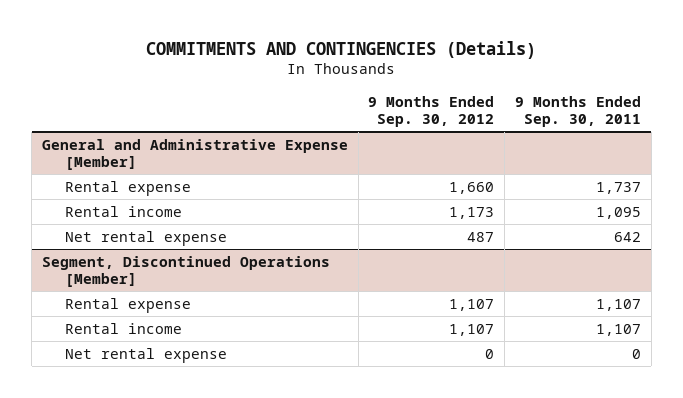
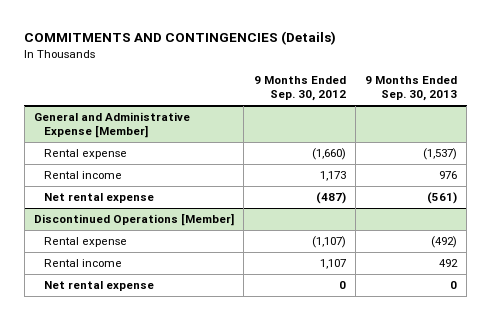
- | 9 Months Ended Sep. 30, 2012 | 9 Months Ended Sep. 30, 2011
+ | 9 Months Ended Sep. 30, 2012 | 9 Months Ended Sep. 30, 2013
@ General and Administrative Expense [Member]
- Rental expense | 1,660 | 1,737
+ Rental expense | (1,660) | (1,537)
- Net rental expense | 487 | 642
- Segment, Discontinued Operations [Member]
- Rental expense | 1,107 | 1,107
@ General and Administrative Expense [Member]
+ Net rental expense | (487) | (561)
+ Discontinued Operations [Member]
+ Rental expense | (1,107) | (492)

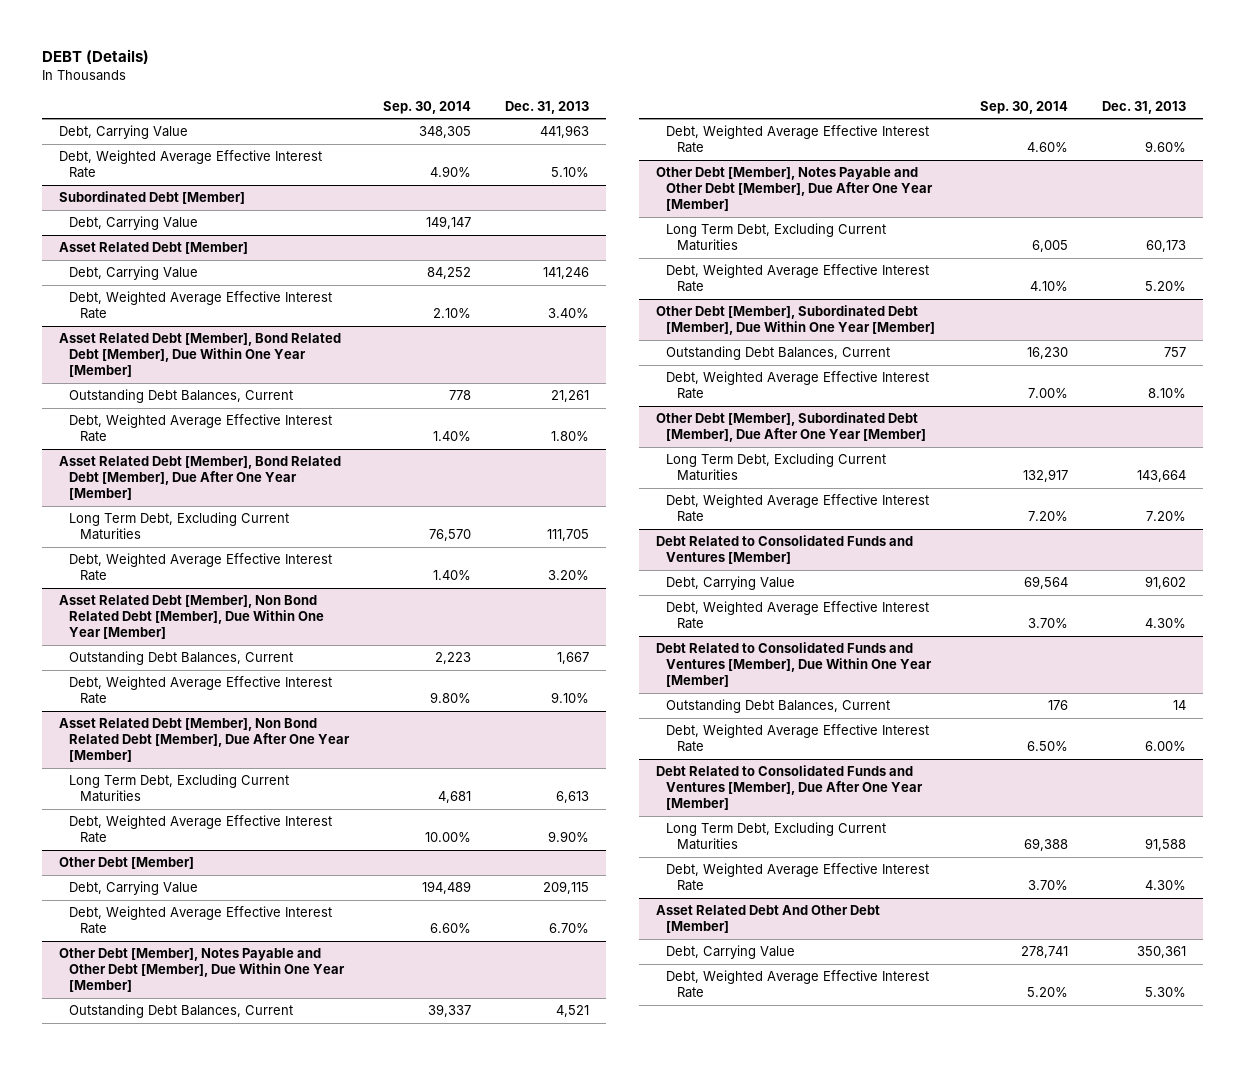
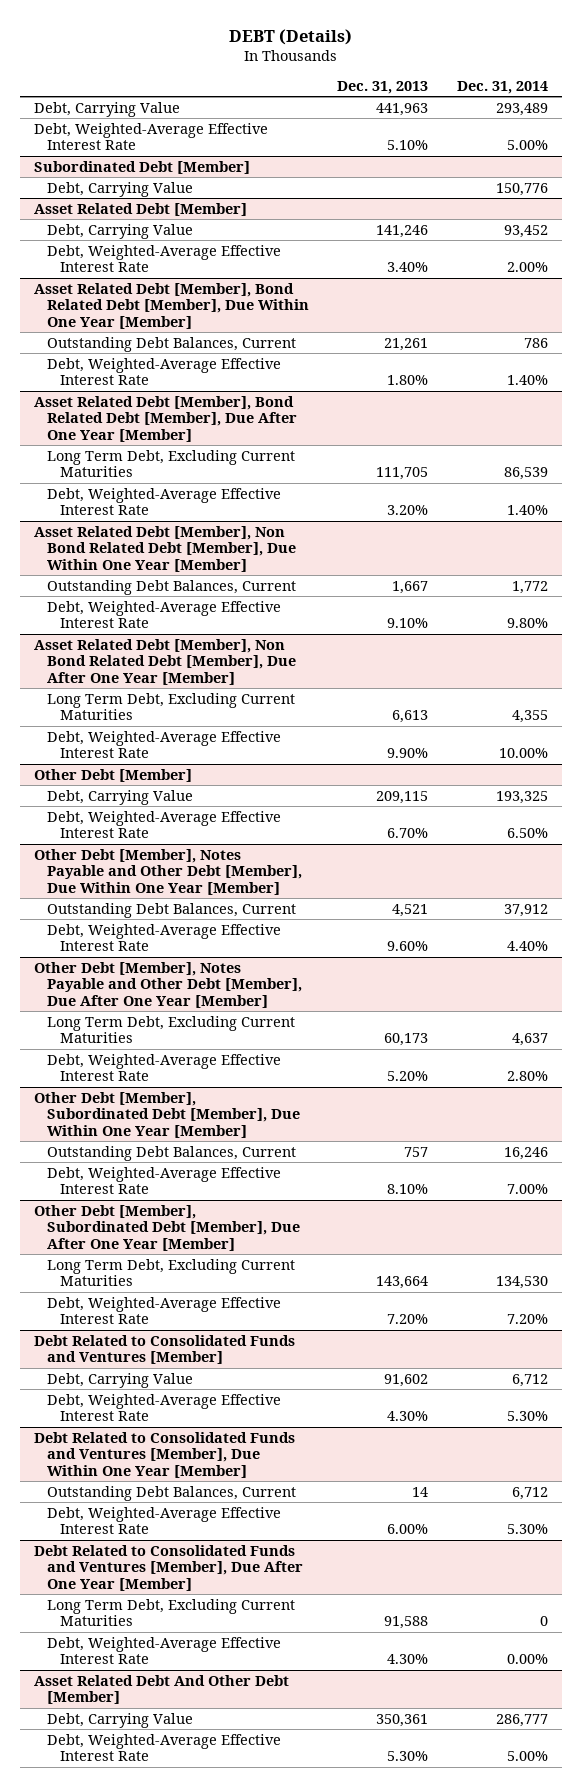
- | Sep. 30, 2014 | Dec. 31, 2013
+ | Dec. 31, 2013 | Dec. 31, 2014
- Debt, Weighted Average Effective Interest Rate | 4.90% | 5.10%
+ Debt, Weighted-Average Effective Interest Rate | 5.10% | 5.00%
@ Asset Related Debt [Member]
- Debt, Weighted Average Effective Interest Rate | 2.10% | 3.40%
+ Debt, Weighted-Average Effective Interest Rate | 3.40% | 2.00%
@ Asset Related Debt [Member], Bond Related Debt [Member], Due Within One Year [Member]
- Debt, Weighted Average Effective Interest Rate | 1.40% | 1.80%
+ Debt, Weighted-Average Effective Interest Rate | 1.80% | 1.40%
@ Asset Related Debt [Member], Bond Related Debt [Member], Due After One Year [Member]
- Debt, Weighted Average Effective Interest Rate | 1.40% | 3.20%
+ Debt, Weighted-Average Effective Interest Rate | 3.20% | 1.40%
@ Asset Related Debt [Member], Non Bond Related Debt [Member], Due Within One Year [Member]
- Debt, Weighted Average Effective Interest Rate | 9.80% | 9.10%
+ Debt, Weighted-Average Effective Interest Rate | 9.10% | 9.80%
@ Asset Related Debt [Member], Non Bond Related Debt [Member], Due After One Year [Member]
- Debt, Weighted Average Effective Interest Rate | 10.00% | 9.90%
+ Debt, Weighted-Average Effective Interest Rate | 9.90% | 10.00%
@ Other Debt [Member]
- Debt, Weighted Average Effective Interest Rate | 6.60% | 6.70%
+ Debt, Weighted-Average Effective Interest Rate | 6.70% | 6.50%
@ Other Debt [Member], Notes Payable and Other Debt [Member], Due Within One Year [Member]
- Debt, Weighted Average Effective Interest Rate | 4.60% | 9.60%
+ Debt, Weighted-Average Effective Interest Rate | 9.60% | 4.40%
@ Other Debt [Member], Notes Payable and Other Debt [Member], Due After One Year [Member]
- Debt, Weighted Average Effective Interest Rate | 4.10% | 5.20%
+ Debt, Weighted-Average Effective Interest Rate | 5.20% | 2.80%
@ Other Debt [Member], Subordinated Debt [Member], Due Within One Year [Member]
- Debt, Weighted Average Effective Interest Rate | 7.00% | 8.10%
+ Debt, Weighted-Average Effective Interest Rate | 8.10% | 7.00%
@ Other Debt [Member], Subordinated Debt [Member], Due After One Year [Member]
- Debt, Weighted Average Effective Interest Rate | 7.20% | 7.20%
+ Debt, Weighted-Average Effective Interest Rate | 7.20% | 7.20%
@ Debt Related to Consolidated Funds and Ventures [Member]
- Debt, Weighted Average Effective Interest Rate | 3.70% | 4.30%
+ Debt, Weighted-Average Effective Interest Rate | 4.30% | 5.30%
@ Debt Related to Consolidated Funds and Ventures [Member], Due Within One Year [Member]
- Debt, Weighted Average Effective Interest Rate | 6.50% | 6.00%
+ Debt, Weighted-Average Effective Interest Rate | 6.00% | 5.30%
@ Debt Related to Consolidated Funds and Ventures [Member], Due After One Year [Member]
- Debt, Weighted Average Effective Interest Rate | 3.70% | 4.30%
+ Debt, Weighted-Average Effective Interest Rate | 4.30% | 0.00%
@ Asset Related Debt And Other Debt [Member]
- Debt, Weighted Average Effective Interest Rate | 5.20% | 5.30%
+ Debt, Weighted-Average Effective Interest Rate | 5.30% | 5.00%

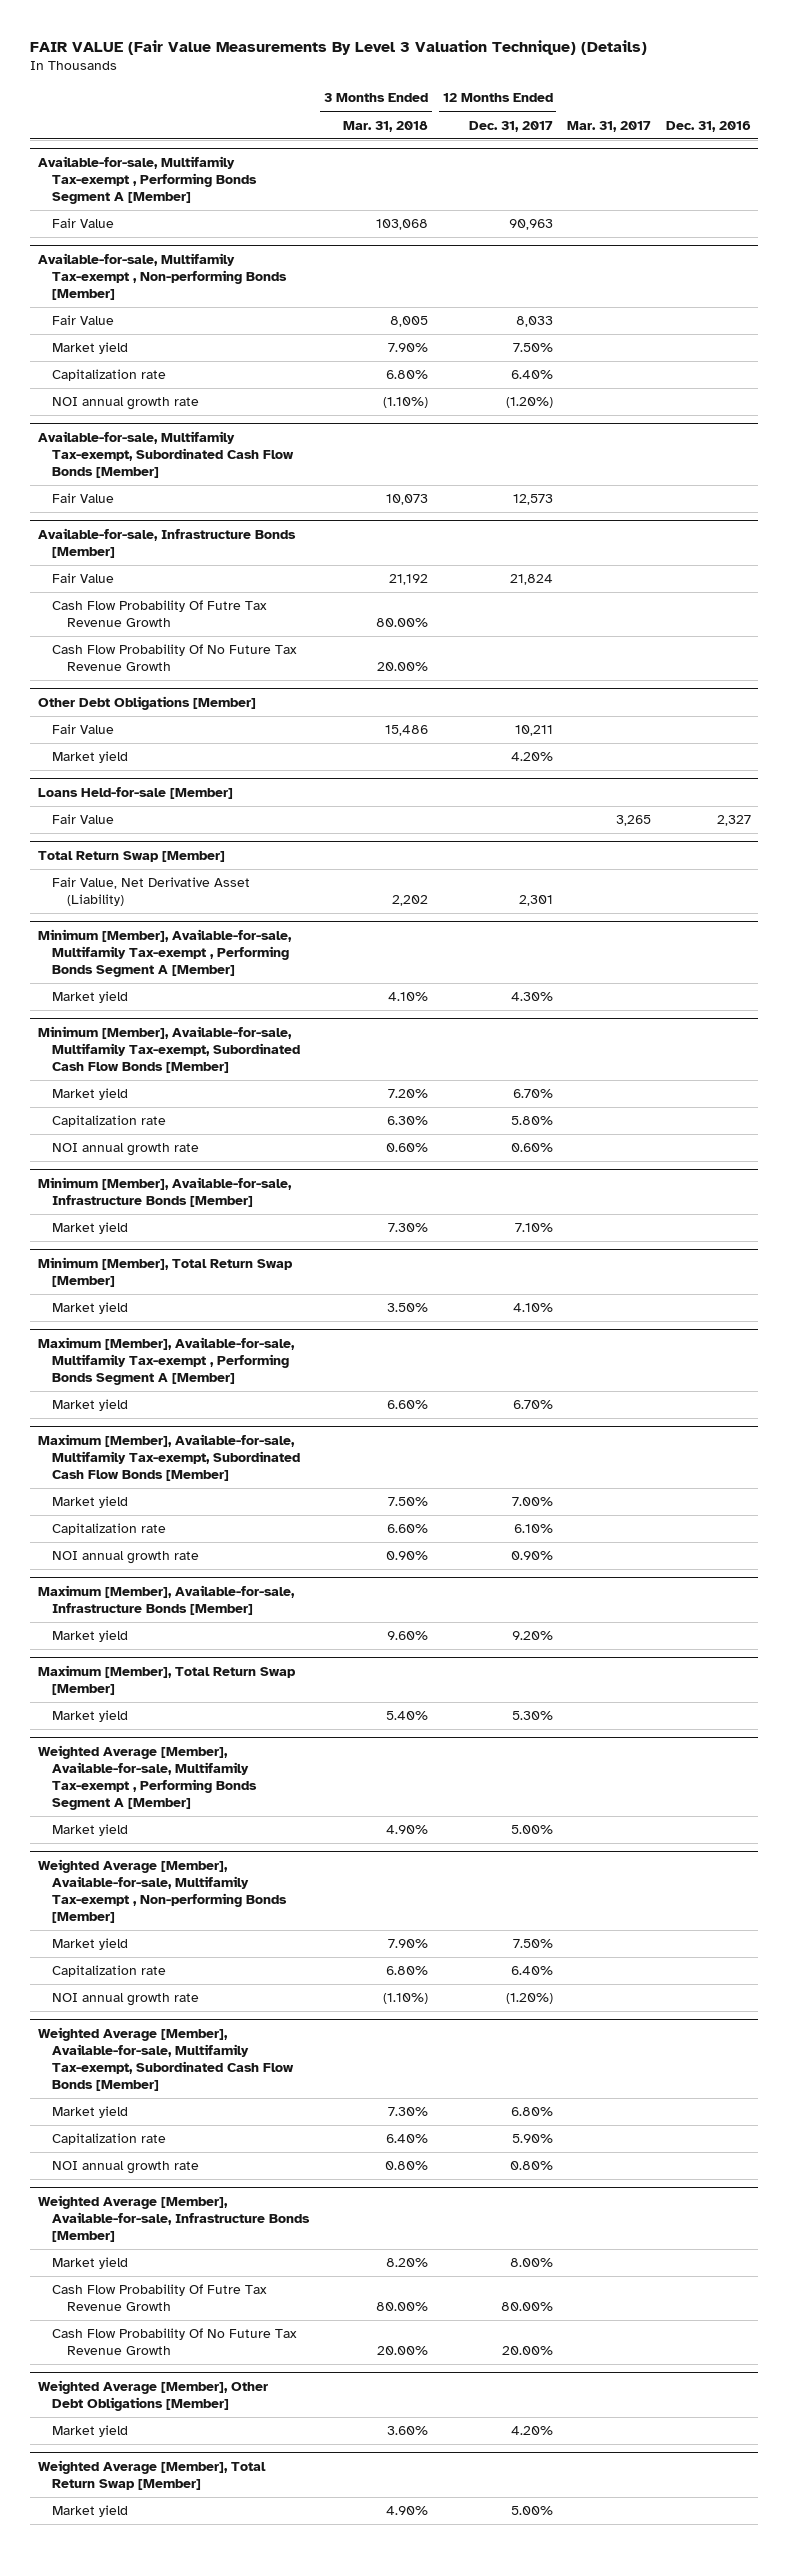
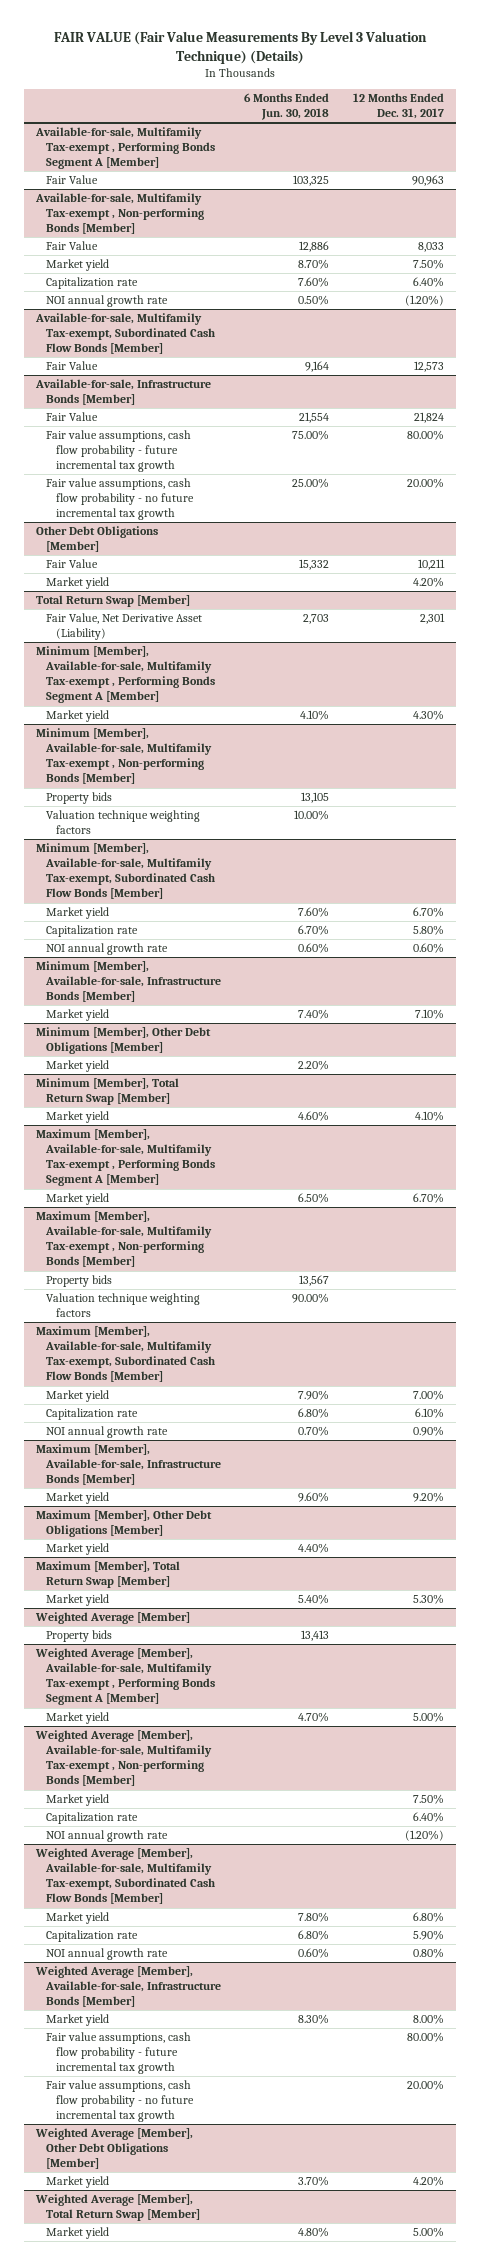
- | 3 Months Ended Mar. 31, 2018 | 12 Months Ended Dec. 31, 2017 | Mar. 31, 2017 | Dec. 31, 2016
+ | 6 Months Ended Jun. 30, 2018 | 12 Months Ended Dec. 31, 2017
@ Available-for-sale, Infrastructure Bonds [Member]
- Cash Flow Probability Of Futre Tax Revenue Growth | 80.00% | | |
- Cash Flow Probability Of No Future Tax Revenue Growth | 20.00% | | |
+ Fair value assumptions, cash flow probability - future incremental tax growth | 75.00% | 80.00%
+ Fair value assumptions, cash flow probability - no future incremental tax growth | 25.00% | 20.00%
- Loans Held-for-sale [Member]
- Fair Value | | | 3,265 | 2,327
+ Minimum [Member], Available-for-sale, Multifamily Tax-exempt , Non-performing Bonds [Member]
+ Property bids | 13,105 |
+ Valuation technique weighting factors | 10.00% |
+ Minimum [Member], Other Debt Obligations [Member]
+ Market yield | 2.20% |
+ Maximum [Member], Available-for-sale, Multifamily Tax-exempt , Non-performing Bonds [Member]
+ Property bids | 13,567 |
+ Valuation technique weighting factors | 90.00% |
+ Maximum [Member], Other Debt Obligations [Member]
+ Market yield | 4.40% |
+ Weighted Average [Member]
+ Property bids | 13,413 |
@ Weighted Average [Member], Available-for-sale, Infrastructure Bonds [Member]
- Cash Flow Probability Of Futre Tax Revenue Growth | 80.00% | 80.00% | |
- Cash Flow Probability Of No Future Tax Revenue Growth | 20.00% | 20.00% | |
+ Fair value assumptions, cash flow probability - future incremental tax growth | | 80.00%
+ Fair value assumptions, cash flow probability - no future incremental tax growth | | 20.00%

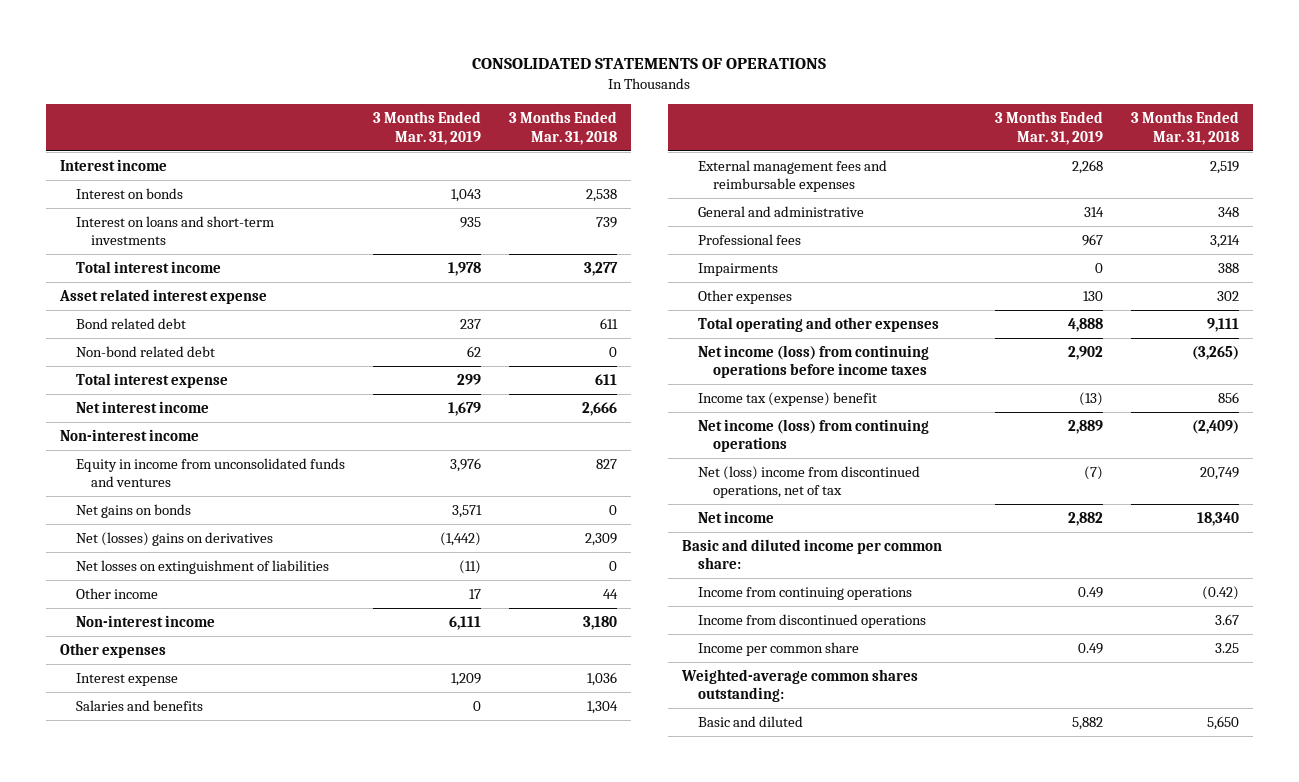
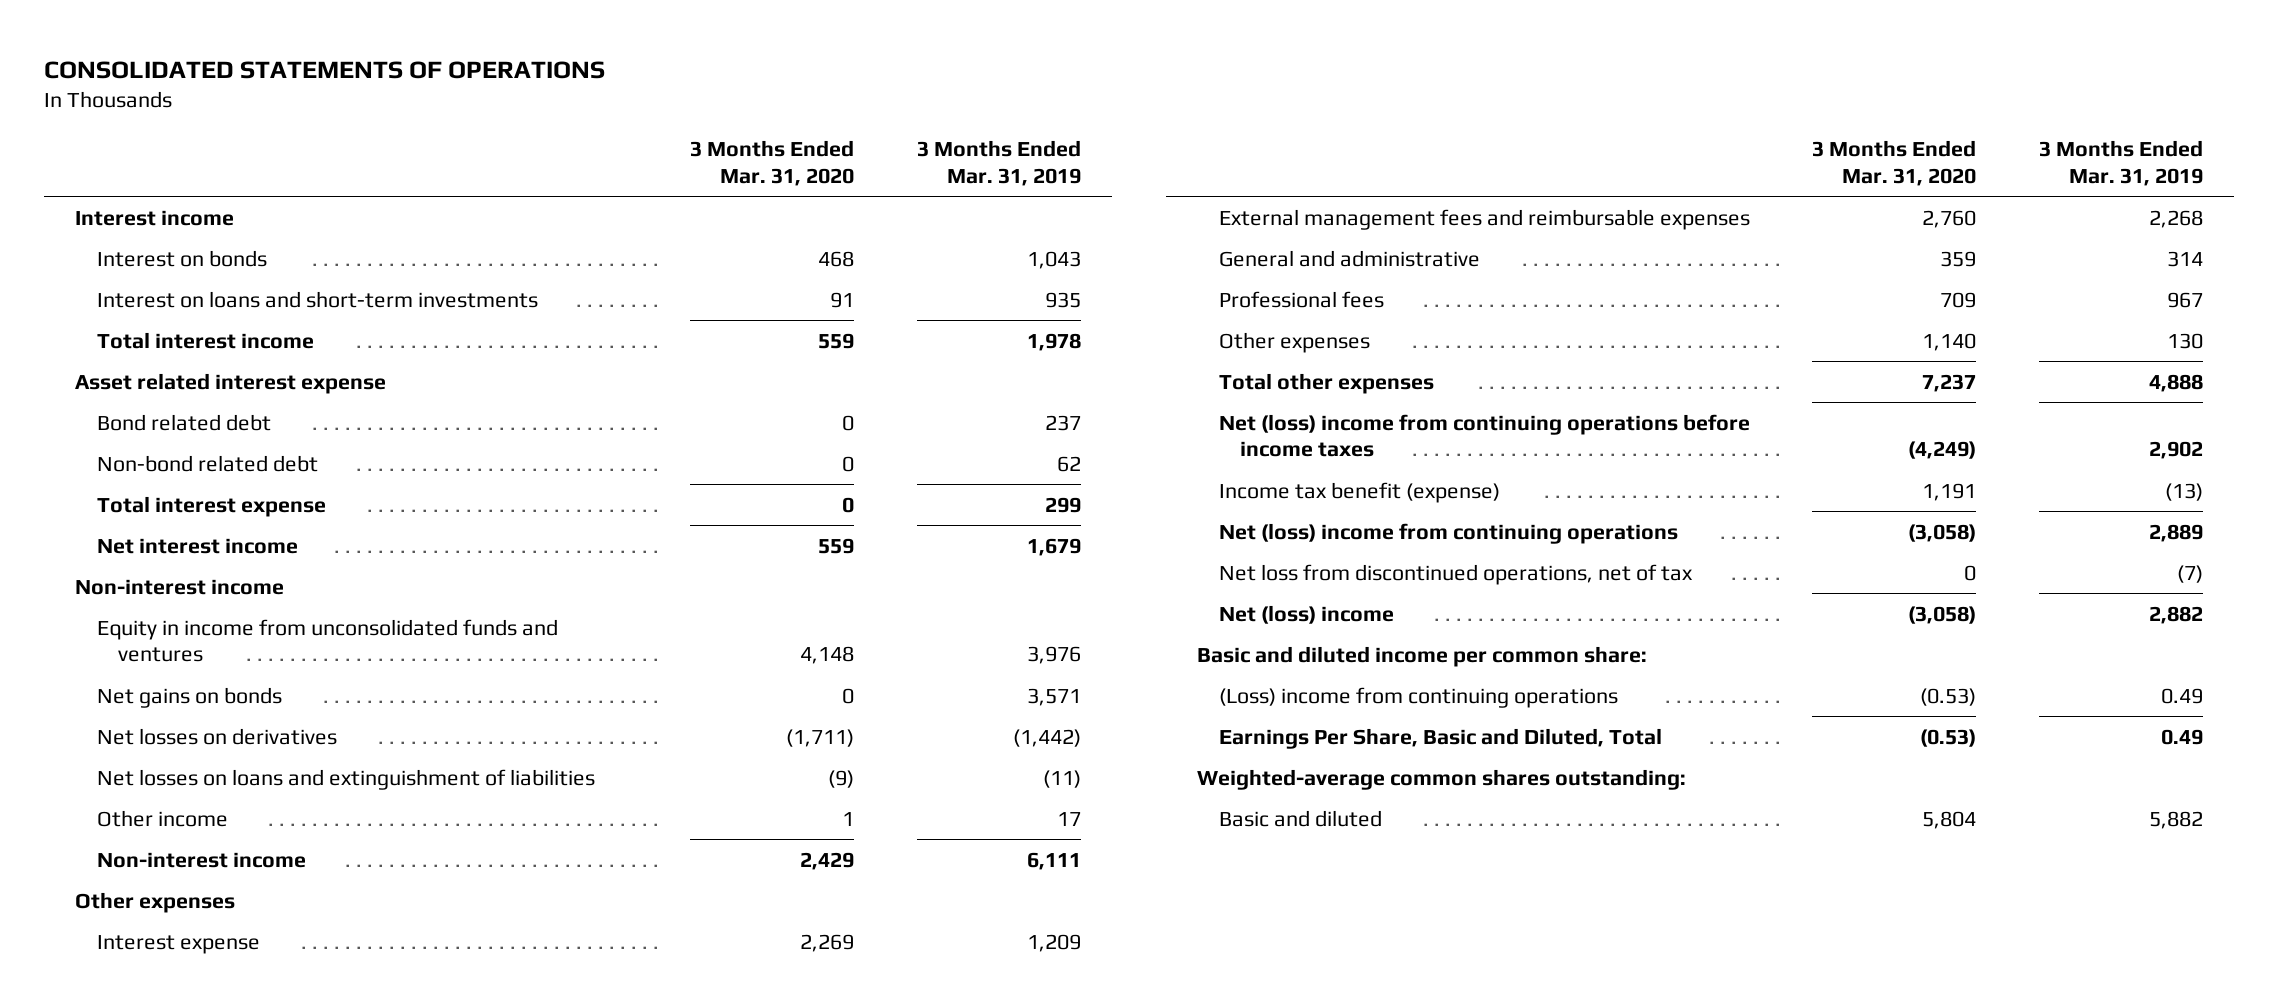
- | 3 Months Ended Mar. 31, 2019 | 3 Months Ended Mar. 31, 2018
+ | 3 Months Ended Mar. 31, 2020 | 3 Months Ended Mar. 31, 2019
- Net (losses) gains on derivatives | (1,442) | 2,309
- Net losses on extinguishment of liabilities | (11) | 0
+ Net losses on derivatives | (1,711) | (1,442)
+ Net losses on loans and extinguishment of liabilities | (9) | (11)
- Salaries and benefits | 0 | 1,304
- Impairments | 0 | 388
- Total operating and other expenses | 4,888 | 9,111
- Net income (loss) from continuing operations before income taxes | 2,902 | (3,265)
- Income tax (expense) benefit | (13) | 856
- Net income (loss) from continuing operations | 2,889 | (2,409)
- Net (loss) income from discontinued operations, net of tax | (7) | 20,749
- Net income | 2,882 | 18,340
+ Total other expenses | 7,237 | 4,888
+ Net (loss) income from continuing operations before income taxes | (4,249) | 2,902
+ Income tax benefit (expense) | 1,191 | (13)
+ Net (loss) income from continuing operations | (3,058) | 2,889
+ Net loss from discontinued operations, net of tax | 0 | (7)
+ Net (loss) income | (3,058) | 2,882
- Income from continuing operations | 0.49 | (0.42)
- Income from discontinued operations | | 3.67
- Income per common share | 0.49 | 3.25
+ (Loss) income from continuing operations | (0.53) | 0.49
+ Earnings Per Share, Basic and Diluted, Total | (0.53) | 0.49

